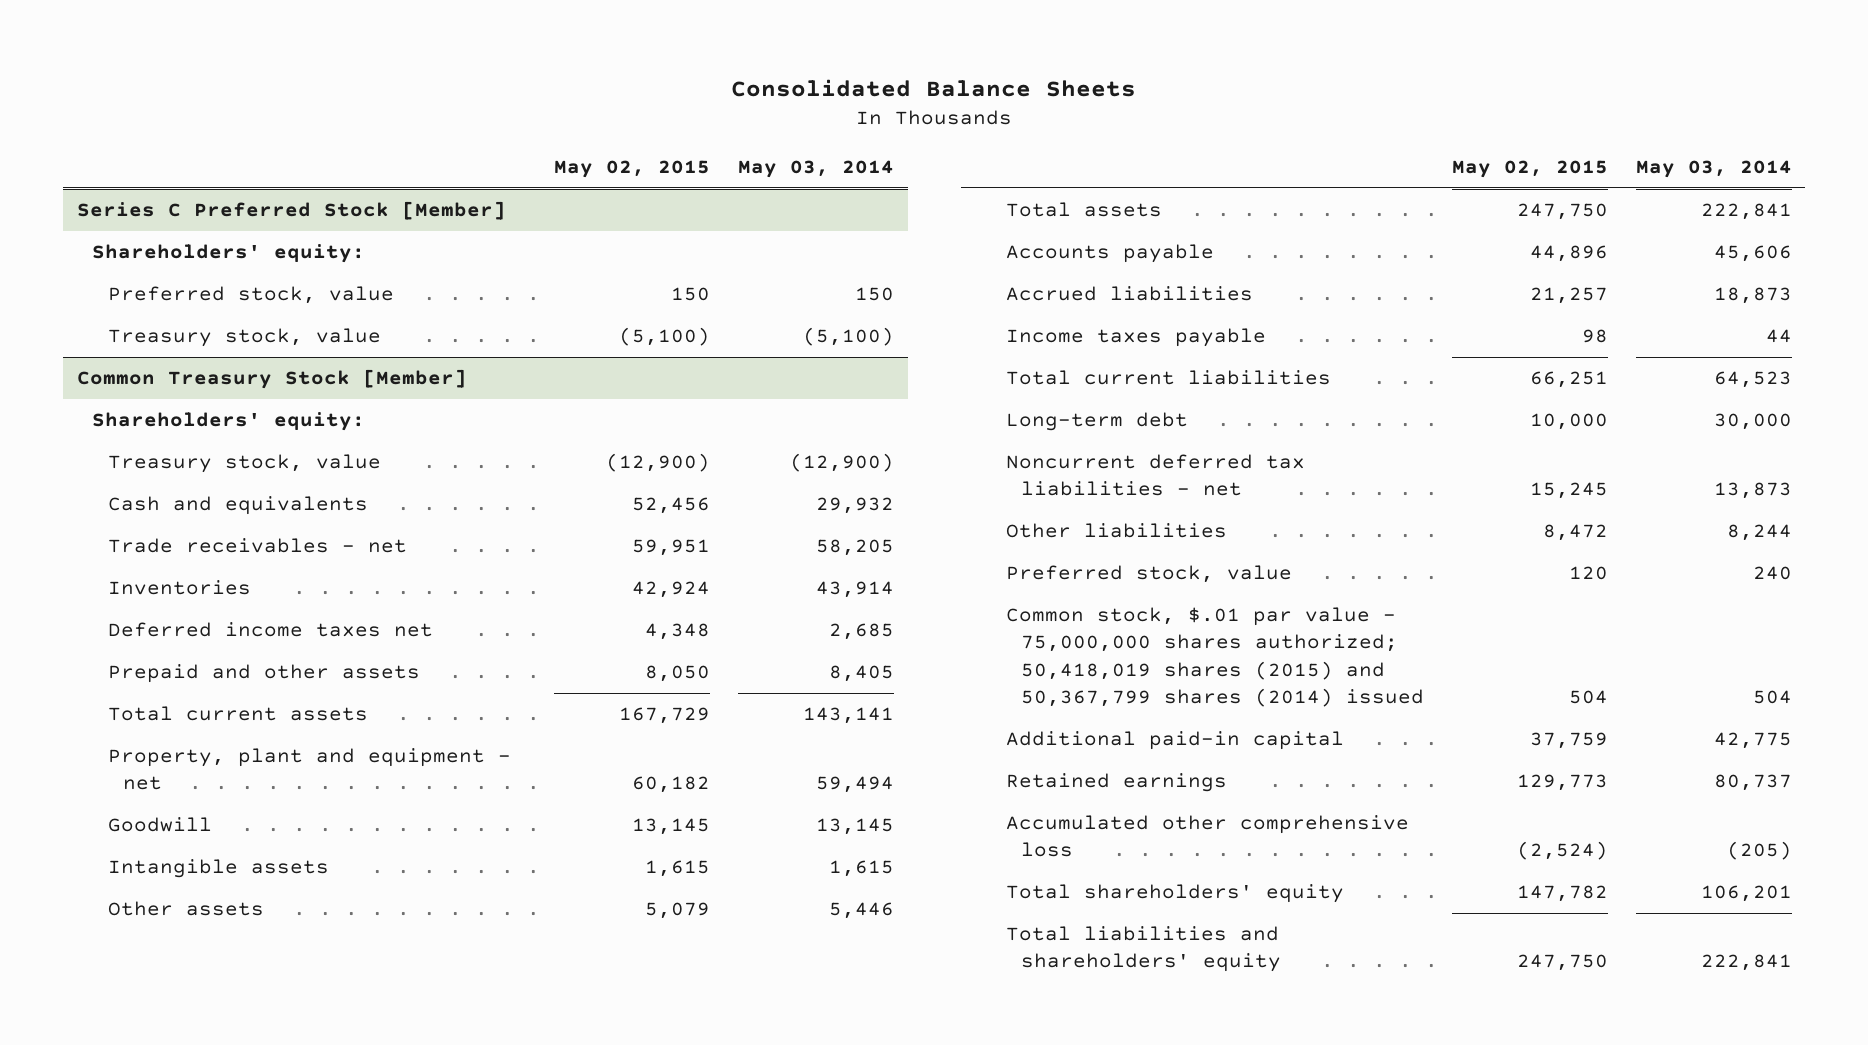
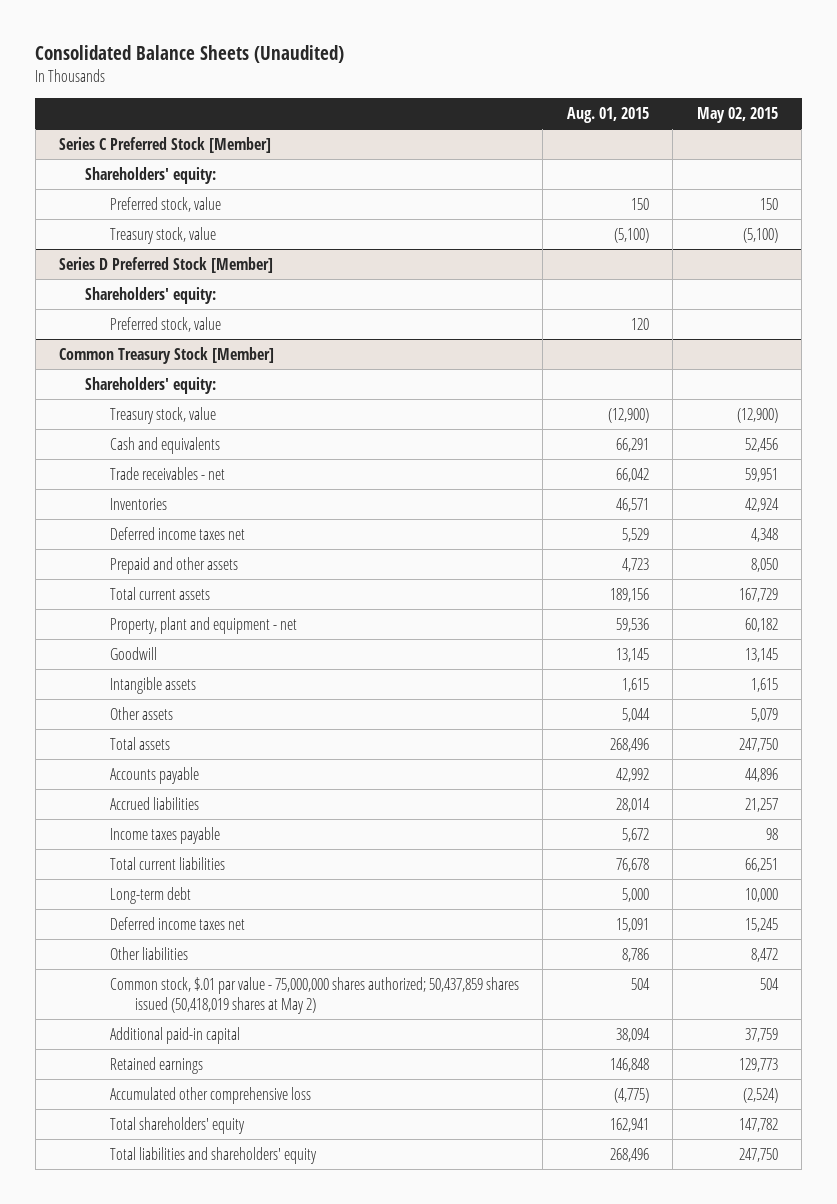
- Consolidated Balance Sheets
+ Consolidated Balance Sheets (Unaudited)
- | May 02, 2015 | May 03, 2014
+ | Aug. 01, 2015 | May 02, 2015
+ Series D Preferred Stock [Member]
+ Shareholders' equity:
+ Preferred stock, value | 120 |
@ Common Treasury Stock [Member]
- Noncurrent deferred tax liabilities - net | 15,245 | 13,873
+ Deferred income taxes net | 15,091 | 15,245
- Preferred stock, value | 120 | 240
- Common stock, $.01 par value - 75,000,000 shares authorized; 50,418,019 shares (2015) and 50,367,799 shares (2014) issued | 504 | 504
+ Common stock, $.01 par value - 75,000,000 shares authorized; 50,437,859 shares issued (50,418,019 shares at May 2) | 504 | 504

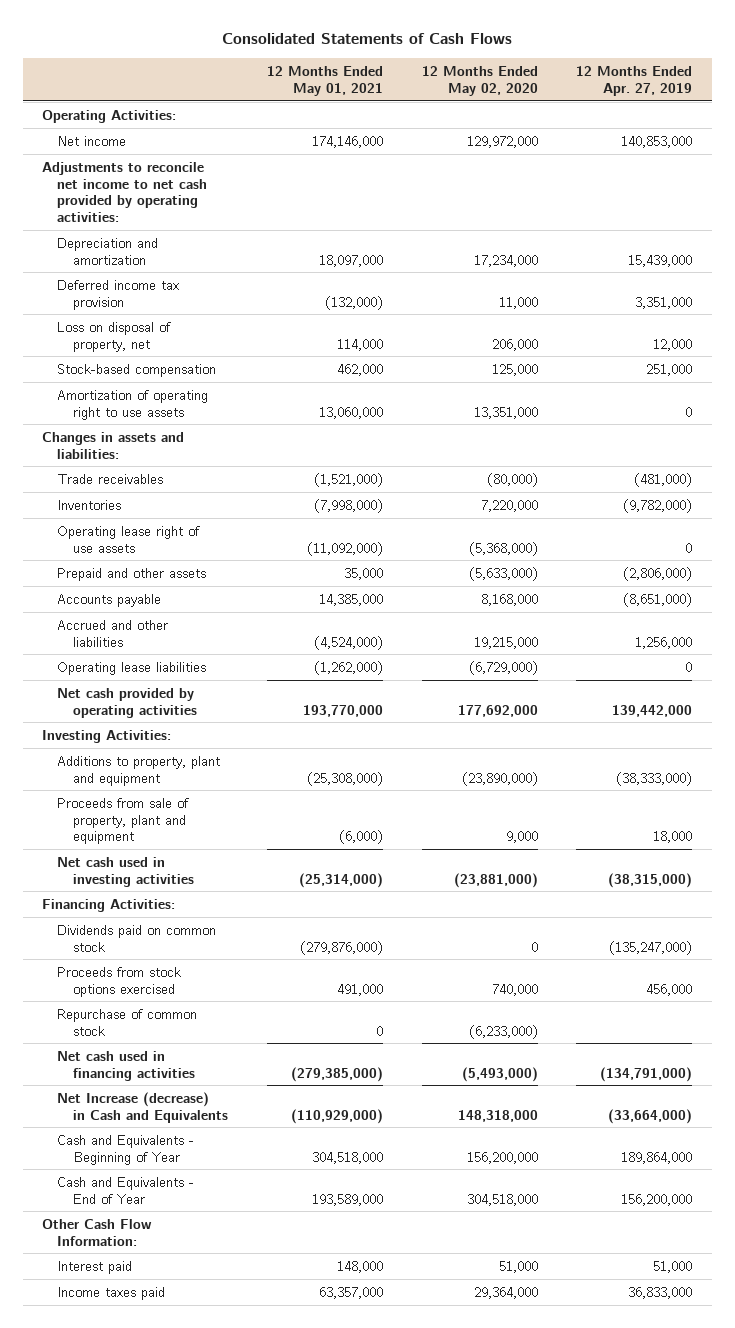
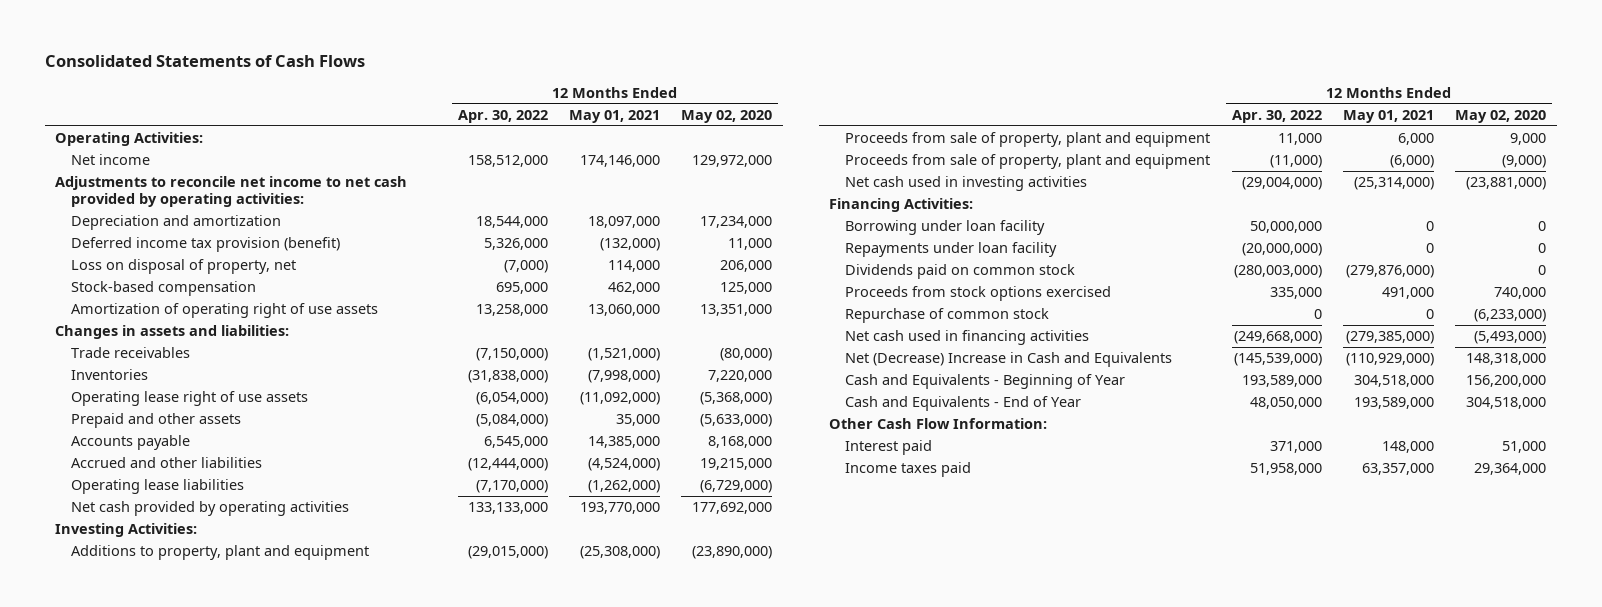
- | 12 Months Ended May 01, 2021 | 12 Months Ended May 02, 2020 | 12 Months Ended Apr. 27, 2019
+ | 12 Months Ended Apr. 30, 2022 | 12 Months Ended May 01, 2021 | 12 Months Ended May 02, 2020
- Deferred income tax provision | (132,000) | 11,000 | 3,351,000
+ Deferred income tax provision (benefit) | 5,326,000 | (132,000) | 11,000
- Amortization of operating right to use assets | 13,060,000 | 13,351,000 | 0
+ Amortization of operating right of use assets | 13,258,000 | 13,060,000 | 13,351,000
- Proceeds from sale of property, plant and equipment | (6,000) | 9,000 | 18,000
+ Proceeds from sale of property, plant and equipment | 11,000 | 6,000 | 9,000
+ Proceeds from sale of property, plant and equipment | (11,000) | (6,000) | (9,000)
+ Borrowing under loan facility | 50,000,000 | 0 | 0
+ Repayments under loan facility | (20,000,000) | 0 | 0
- Net Increase (decrease) in Cash and Equivalents | (110,929,000) | 148,318,000 | (33,664,000)
+ Net (Decrease) Increase in Cash and Equivalents | (145,539,000) | (110,929,000) | 148,318,000

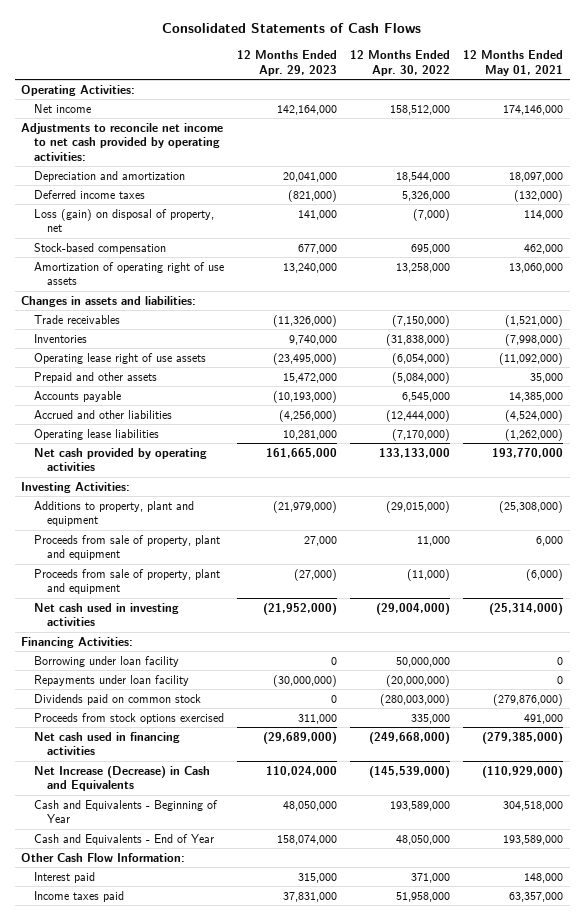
- | 12 Months Ended Apr. 30, 2022 | 12 Months Ended May 01, 2021 | 12 Months Ended May 02, 2020
+ | 12 Months Ended Apr. 29, 2023 | 12 Months Ended Apr. 30, 2022 | 12 Months Ended May 01, 2021
- Deferred income tax provision (benefit) | 5,326,000 | (132,000) | 11,000
- Loss on disposal of property, net | (7,000) | 114,000 | 206,000
+ Deferred income taxes | (821,000) | 5,326,000 | (132,000)
+ Loss (gain) on disposal of property, net | 141,000 | (7,000) | 114,000
- Repurchase of common stock | 0 | 0 | (6,233,000)
- Net (Decrease) Increase in Cash and Equivalents | (145,539,000) | (110,929,000) | 148,318,000
+ Net Increase (Decrease) in Cash and Equivalents | 110,024,000 | (145,539,000) | (110,929,000)

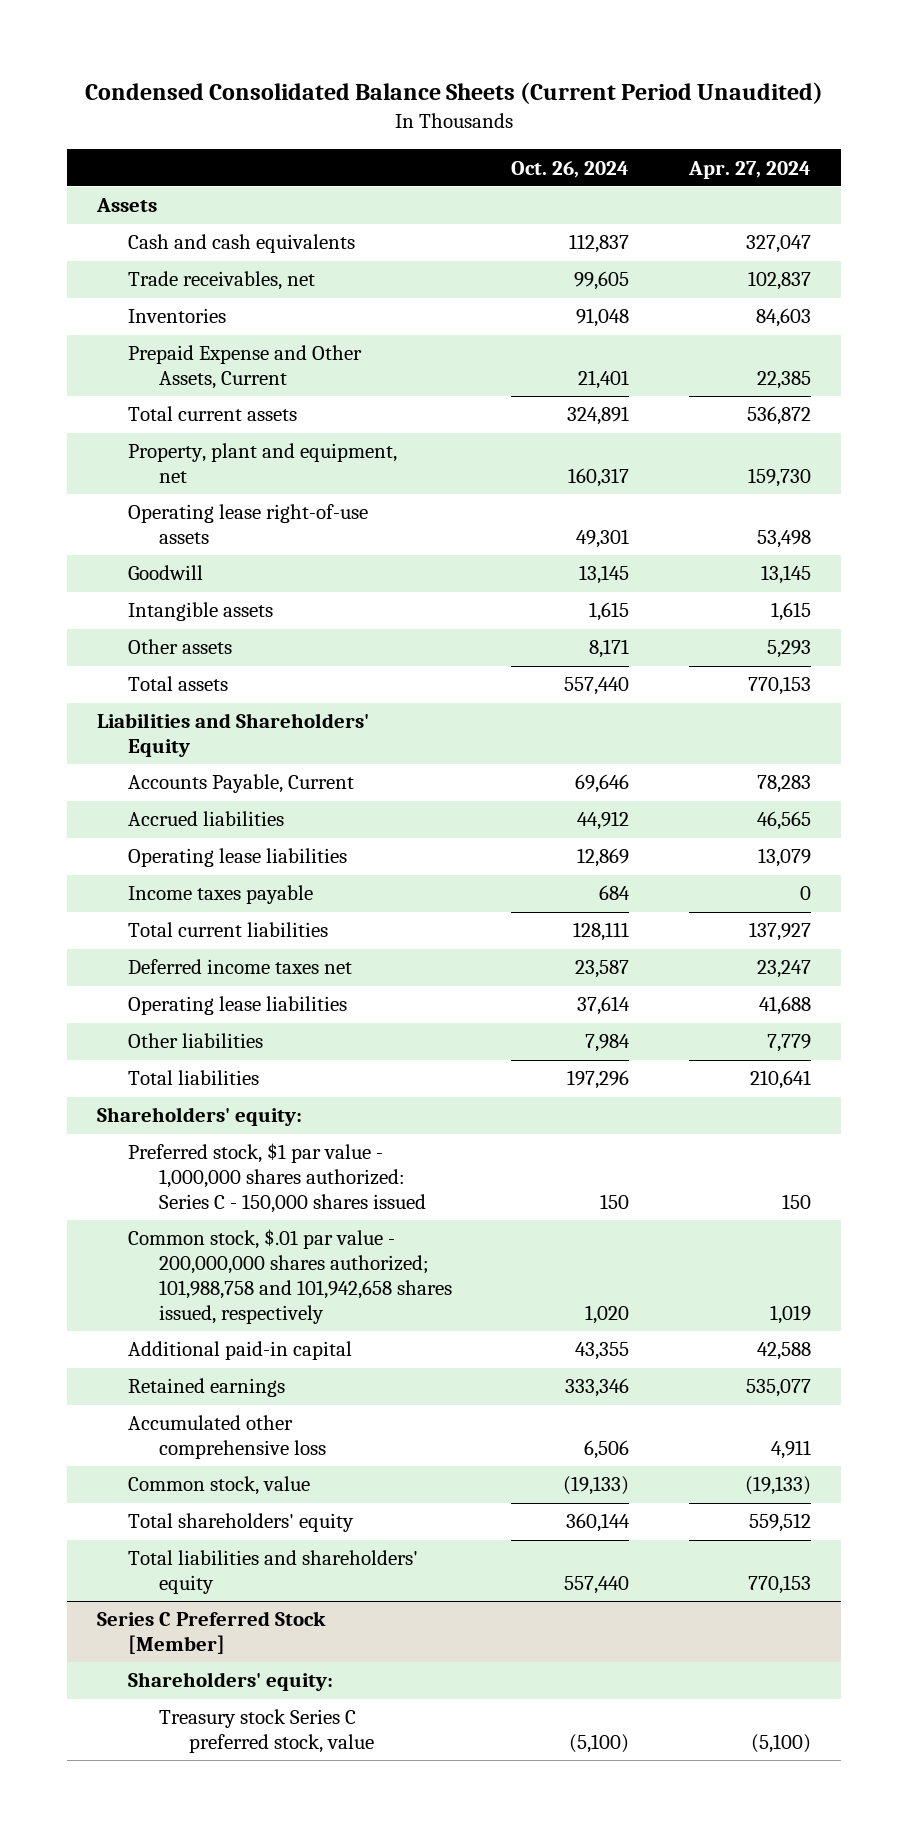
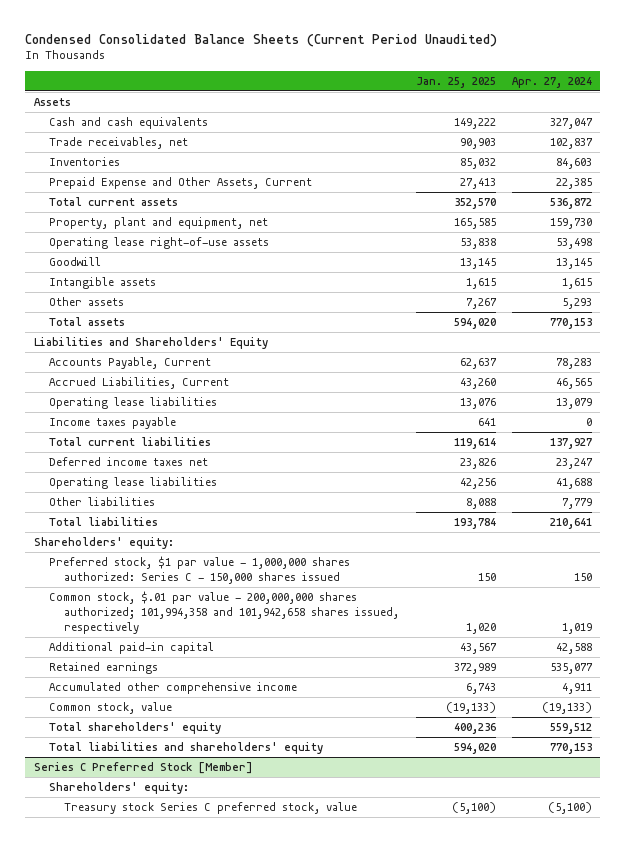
- | Oct. 26, 2024 | Apr. 27, 2024
+ | Jan. 25, 2025 | Apr. 27, 2024
- Accrued liabilities | 44,912 | 46,565
+ Accrued Liabilities, Current | 43,260 | 46,565
- Common stock, $.01 par value - 200,000,000 shares authorized; 101,988,758 and 101,942,658 shares issued, respectively | 1,020 | 1,019
+ Common stock, $.01 par value - 200,000,000 shares authorized; 101,994,358 and 101,942,658 shares issued, respectively | 1,020 | 1,019
- Accumulated other comprehensive loss | 6,506 | 4,911
+ Accumulated other comprehensive income | 6,743 | 4,911

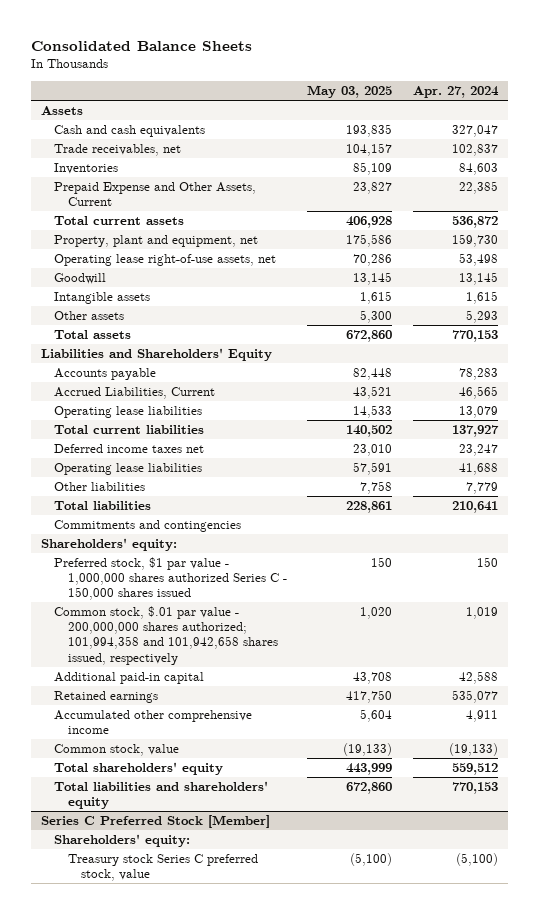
- Condensed Consolidated Balance Sheets (Current Period Unaudited)
+ Consolidated Balance Sheets
- | Jan. 25, 2025 | Apr. 27, 2024
+ | May 03, 2025 | Apr. 27, 2024
- Operating lease right-of-use assets | 53,838 | 53,498
+ Operating lease right-of-use assets, net | 70,286 | 53,498
- Accounts Payable, Current | 62,637 | 78,283
+ Accounts payable | 82,448 | 78,283
- Income taxes payable | 641 | 0
+ Commitments and contingencies
- Preferred stock, $1 par value - 1,000,000 shares authorized: Series C - 150,000 shares issued | 150 | 150
+ Preferred stock, $1 par value - 1,000,000 shares authorized Series C - 150,000 shares issued | 150 | 150

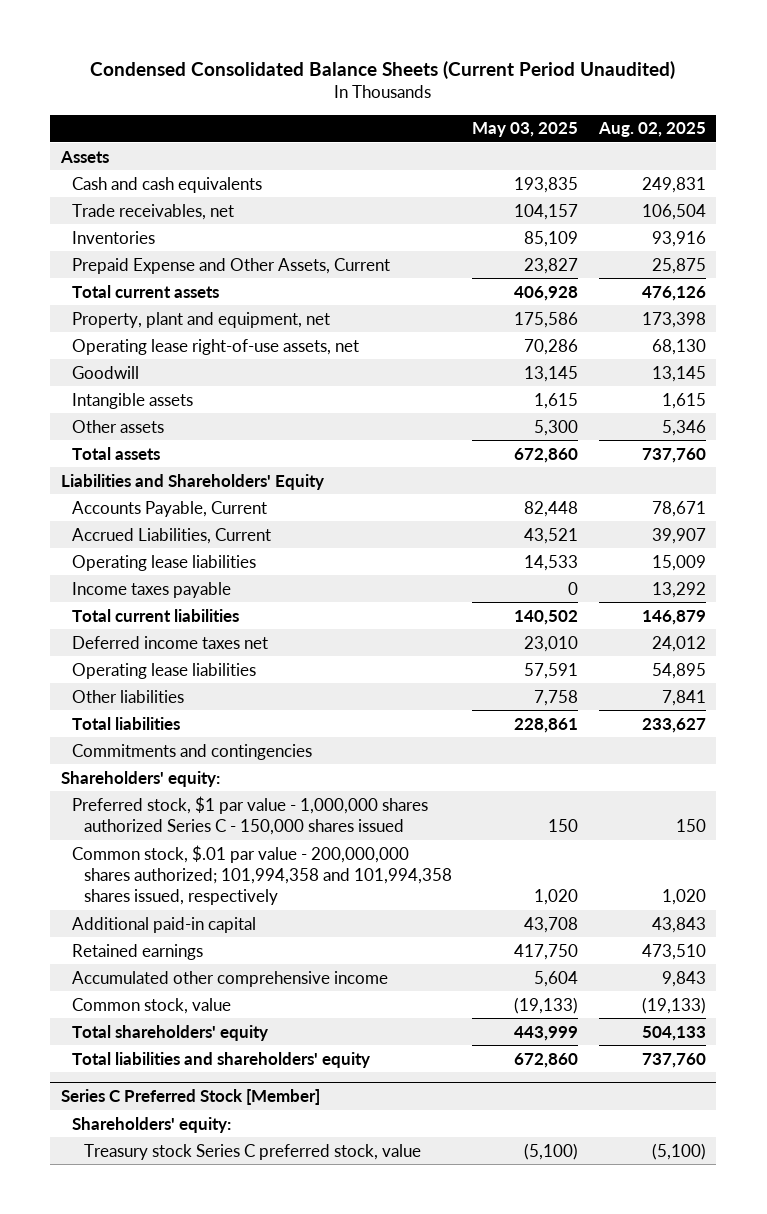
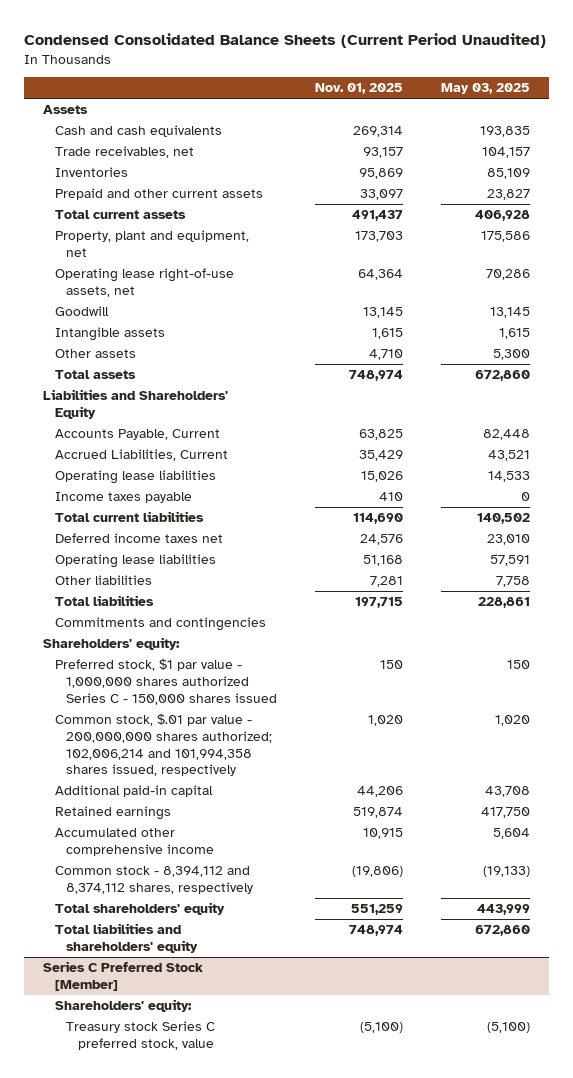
- | May 03, 2025 | Aug. 02, 2025
+ | Nov. 01, 2025 | May 03, 2025
- Prepaid Expense and Other Assets, Current | 23,827 | 25,875
+ Prepaid and other current assets | 33,097 | 23,827
- Common stock, $.01 par value - 200,000,000 shares authorized; 101,994,358 and 101,994,358 shares issued, respectively | 1,020 | 1,020
+ Common stock, $.01 par value - 200,000,000 shares authorized; 102,006,214 and 101,994,358 shares issued, respectively | 1,020 | 1,020
- Common stock, value | (19,133) | (19,133)
+ Common stock - 8,394,112 and 8,374,112 shares, respectively | (19,806) | (19,133)

